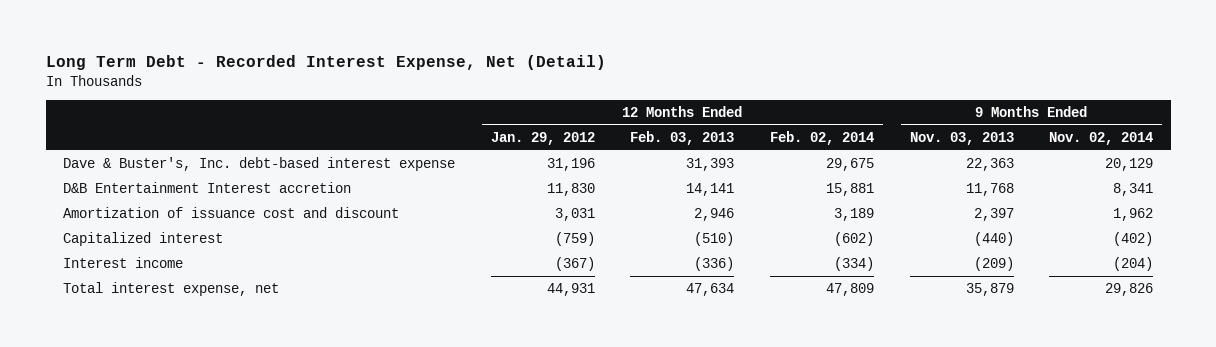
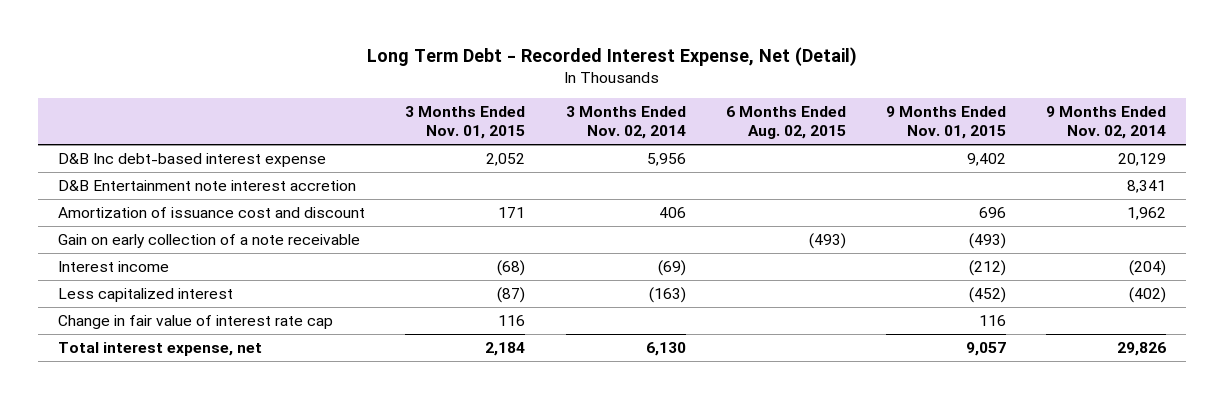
- | 12 Months Ended Jan. 29, 2012 | 12 Months Ended Feb. 03, 2013 | 12 Months Ended Feb. 02, 2014 | 9 Months Ended Nov. 03, 2013 | 9 Months Ended Nov. 02, 2014
+ | 3 Months Ended Nov. 01, 2015 | 3 Months Ended Nov. 02, 2014 | 6 Months Ended Aug. 02, 2015 | 9 Months Ended Nov. 01, 2015 | 9 Months Ended Nov. 02, 2014
- Dave & Buster's, Inc. debt-based interest expense | 31,196 | 31,393 | 29,675 | 22,363 | 20,129
- D&B Entertainment Interest accretion | 11,830 | 14,141 | 15,881 | 11,768 | 8,341
+ D&B Inc debt-based interest expense | 2,052 | 5,956 | | 9,402 | 20,129
+ D&B Entertainment note interest accretion | | | | | 8,341
- Capitalized interest | (759) | (510) | (602) | (440) | (402)
+ Gain on early collection of a note receivable | | | (493) | (493) |
+ Less capitalized interest | (87) | (163) | | (452) | (402)
+ Change in fair value of interest rate cap | 116 | | | 116 |

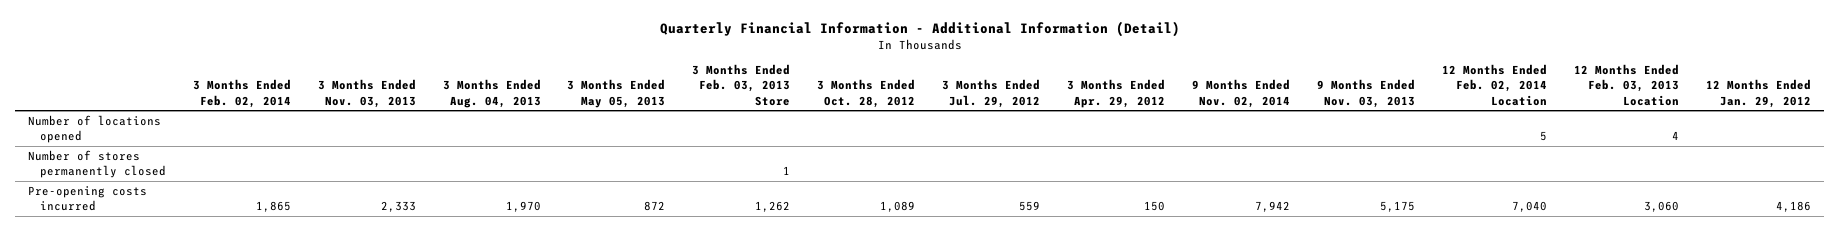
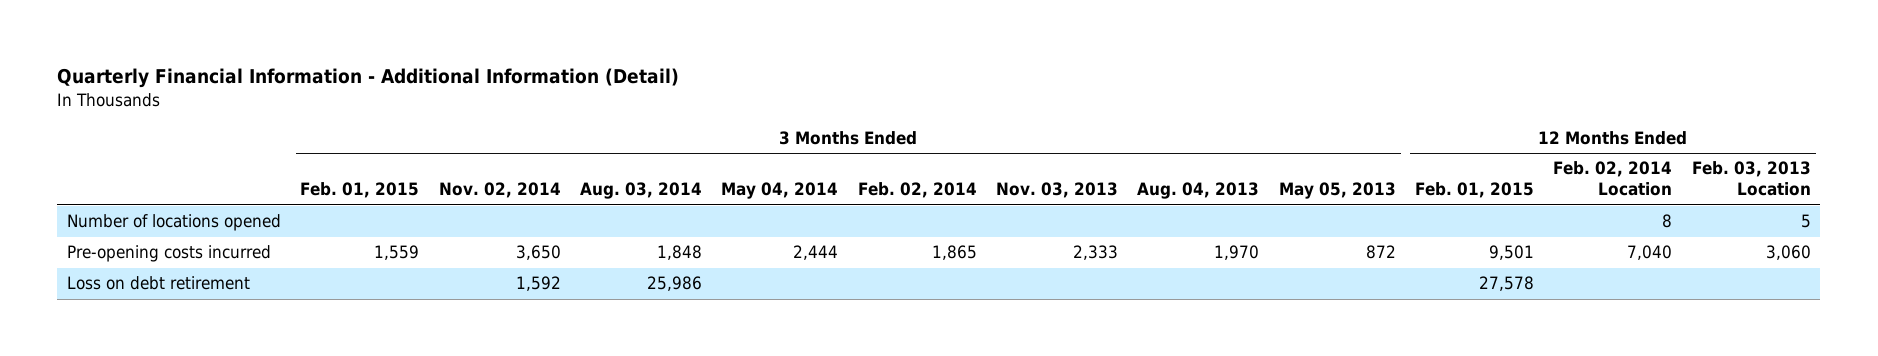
- | 3 Months Ended Feb. 02, 2014 | 3 Months Ended Nov. 03, 2013 | 3 Months Ended Aug. 04, 2013 | 3 Months Ended May 05, 2013 | 3 Months Ended Feb. 03, 2013 Store | 3 Months Ended Oct. 28, 2012 | 3 Months Ended Jul. 29, 2012 | 3 Months Ended Apr. 29, 2012 | 9 Months Ended Nov. 02, 2014 | 9 Months Ended Nov. 03, 2013 | 12 Months Ended Feb. 02, 2014 Location | 12 Months Ended Feb. 03, 2013 Location | 12 Months Ended Jan. 29, 2012
+ | 3 Months Ended Feb. 01, 2015 | 3 Months Ended Nov. 02, 2014 | 3 Months Ended Aug. 03, 2014 | 3 Months Ended May 04, 2014 | 3 Months Ended Feb. 02, 2014 | 3 Months Ended Nov. 03, 2013 | 3 Months Ended Aug. 04, 2013 | 3 Months Ended May 05, 2013 | 12 Months Ended Feb. 01, 2015 | 12 Months Ended Feb. 02, 2014 Location | 12 Months Ended Feb. 03, 2013 Location
- Number of locations opened | | | | | | | | | | | 5 | 4 |
- Number of stores permanently closed | | | | | 1 | | | | | | | |
+ Number of locations opened | | | | | | | | | | 8 | 5
+ Loss on debt retirement | | 1,592 | 25,986 | | | | | | 27,578 | |

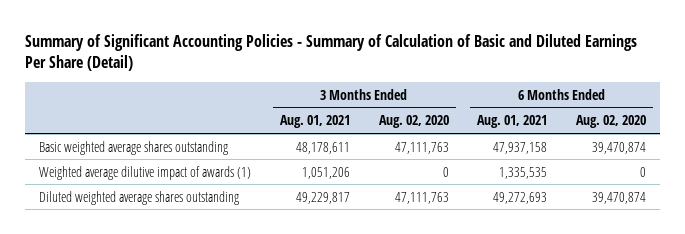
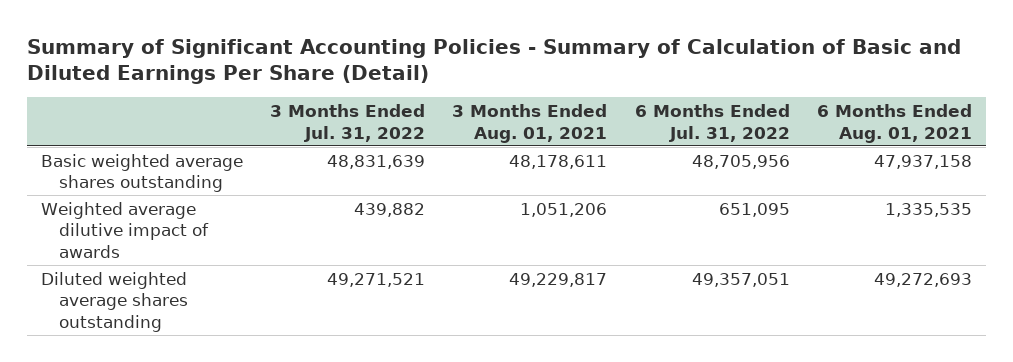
- | 3 Months Ended Aug. 01, 2021 | 3 Months Ended Aug. 02, 2020 | 6 Months Ended Aug. 01, 2021 | 6 Months Ended Aug. 02, 2020
+ | 3 Months Ended Jul. 31, 2022 | 3 Months Ended Aug. 01, 2021 | 6 Months Ended Jul. 31, 2022 | 6 Months Ended Aug. 01, 2021
- Weighted average dilutive impact of awards (1) | 1,051,206 | 0 | 1,335,535 | 0
+ Weighted average dilutive impact of awards | 439,882 | 1,051,206 | 651,095 | 1,335,535

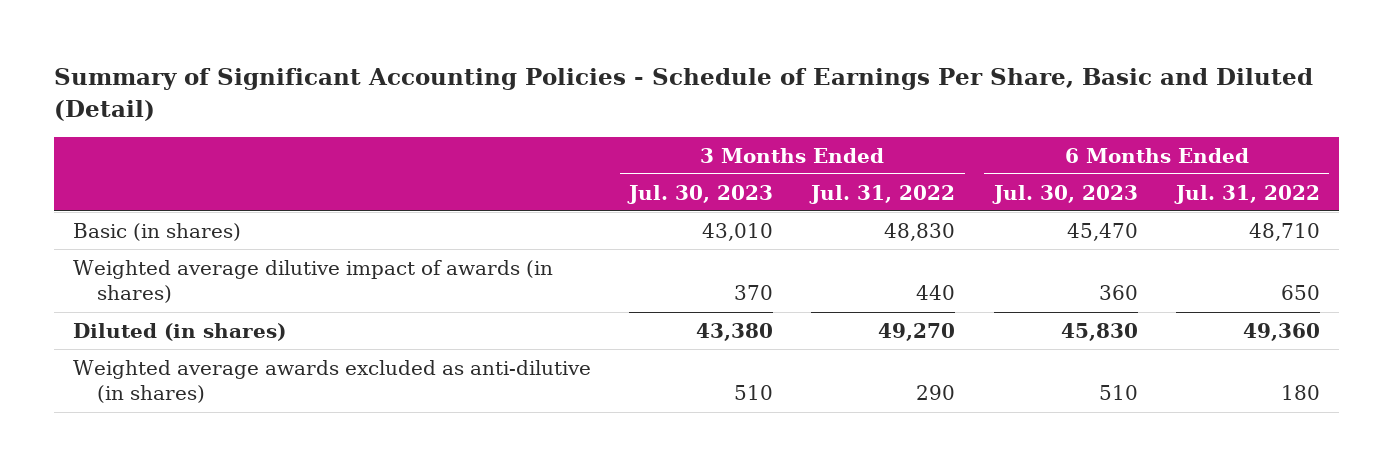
- Summary of Significant Accounting Policies - Summary of Calculation of Basic and Diluted Earnings Per Share (Detail)
+ Summary of Significant Accounting Policies - Schedule of Earnings Per Share, Basic and Diluted (Detail)
- | 3 Months Ended Jul. 31, 2022 | 3 Months Ended Aug. 01, 2021 | 6 Months Ended Jul. 31, 2022 | 6 Months Ended Aug. 01, 2021
+ | 3 Months Ended Jul. 30, 2023 | 3 Months Ended Jul. 31, 2022 | 6 Months Ended Jul. 30, 2023 | 6 Months Ended Jul. 31, 2022
- Basic weighted average shares outstanding | 48,831,639 | 48,178,611 | 48,705,956 | 47,937,158
- Weighted average dilutive impact of awards | 439,882 | 1,051,206 | 651,095 | 1,335,535
- Diluted weighted average shares outstanding | 49,271,521 | 49,229,817 | 49,357,051 | 49,272,693
+ Basic (in shares) | 43,010 | 48,830 | 45,470 | 48,710
+ Weighted average dilutive impact of awards (in shares) | 370 | 440 | 360 | 650
+ Diluted (in shares) | 43,380 | 49,270 | 45,830 | 49,360
+ Weighted average awards excluded as anti-dilutive (in shares) | 510 | 290 | 510 | 180

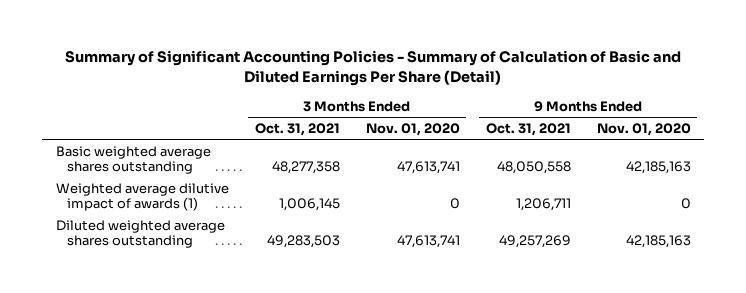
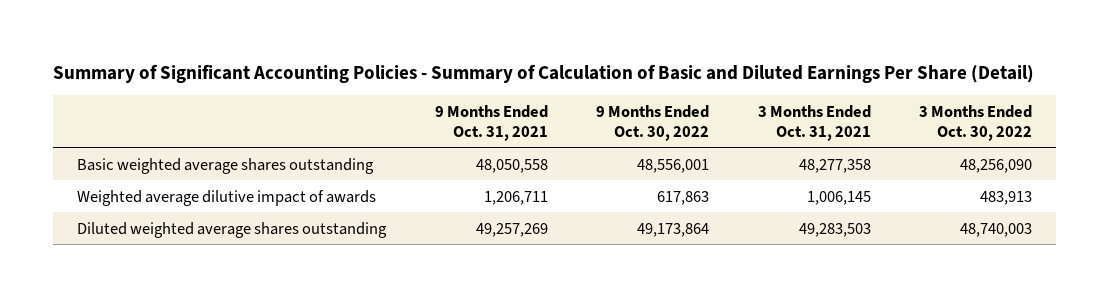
- | 3 Months Ended Oct. 31, 2021 | 3 Months Ended Nov. 01, 2020 | 9 Months Ended Oct. 31, 2021 | 9 Months Ended Nov. 01, 2020
+ | 9 Months Ended Oct. 31, 2021 | 9 Months Ended Oct. 30, 2022 | 3 Months Ended Oct. 31, 2021 | 3 Months Ended Oct. 30, 2022
- Weighted average dilutive impact of awards (1) | 1,006,145 | 0 | 1,206,711 | 0
+ Weighted average dilutive impact of awards | 1,206,711 | 617,863 | 1,006,145 | 483,913

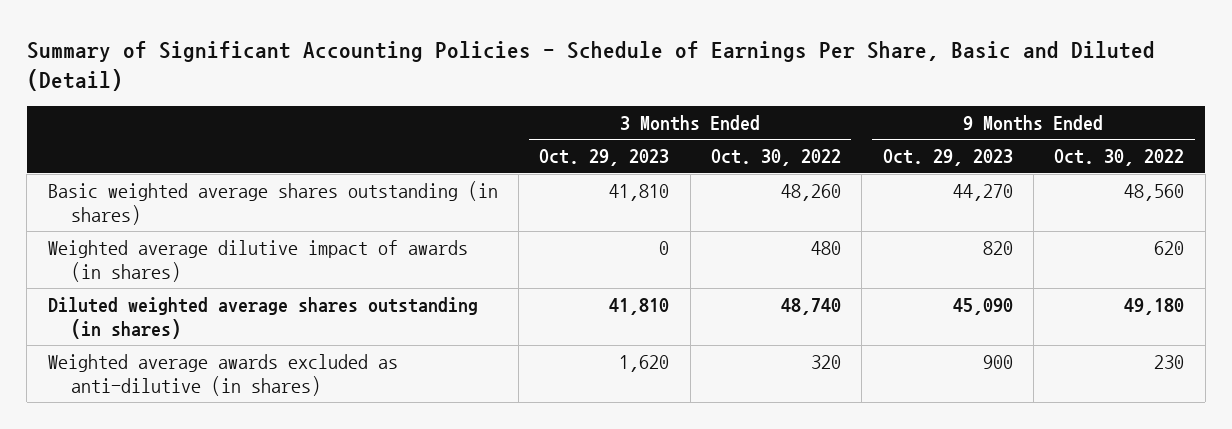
- Summary of Significant Accounting Policies - Summary of Calculation of Basic and Diluted Earnings Per Share (Detail)
+ Summary of Significant Accounting Policies - Schedule of Earnings Per Share, Basic and Diluted (Detail)
- | 9 Months Ended Oct. 31, 2021 | 9 Months Ended Oct. 30, 2022 | 3 Months Ended Oct. 31, 2021 | 3 Months Ended Oct. 30, 2022
+ | 3 Months Ended Oct. 29, 2023 | 3 Months Ended Oct. 30, 2022 | 9 Months Ended Oct. 29, 2023 | 9 Months Ended Oct. 30, 2022
- Basic weighted average shares outstanding | 48,050,558 | 48,556,001 | 48,277,358 | 48,256,090
- Weighted average dilutive impact of awards | 1,206,711 | 617,863 | 1,006,145 | 483,913
- Diluted weighted average shares outstanding | 49,257,269 | 49,173,864 | 49,283,503 | 48,740,003
+ Basic weighted average shares outstanding (in shares) | 41,810 | 48,260 | 44,270 | 48,560
+ Weighted average dilutive impact of awards (in shares) | 0 | 480 | 820 | 620
+ Diluted weighted average shares outstanding (in shares) | 41,810 | 48,740 | 45,090 | 49,180
+ Weighted average awards excluded as anti-dilutive (in shares) | 1,620 | 320 | 900 | 230

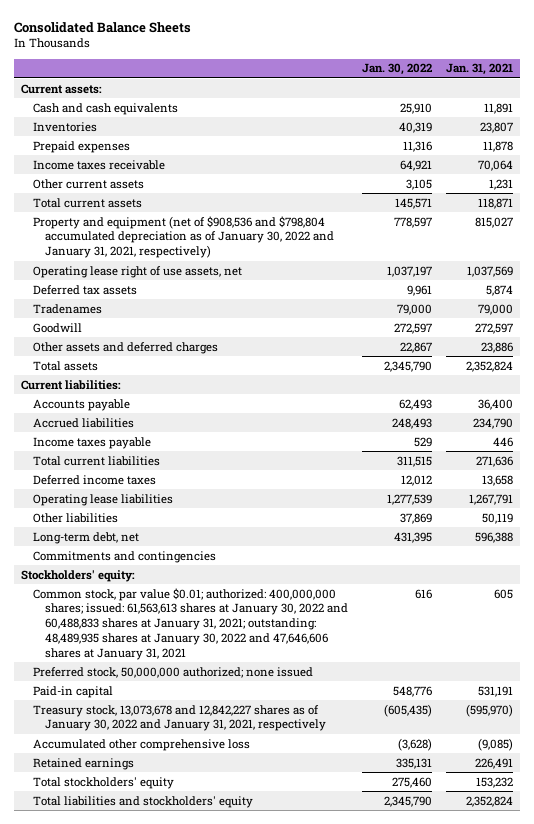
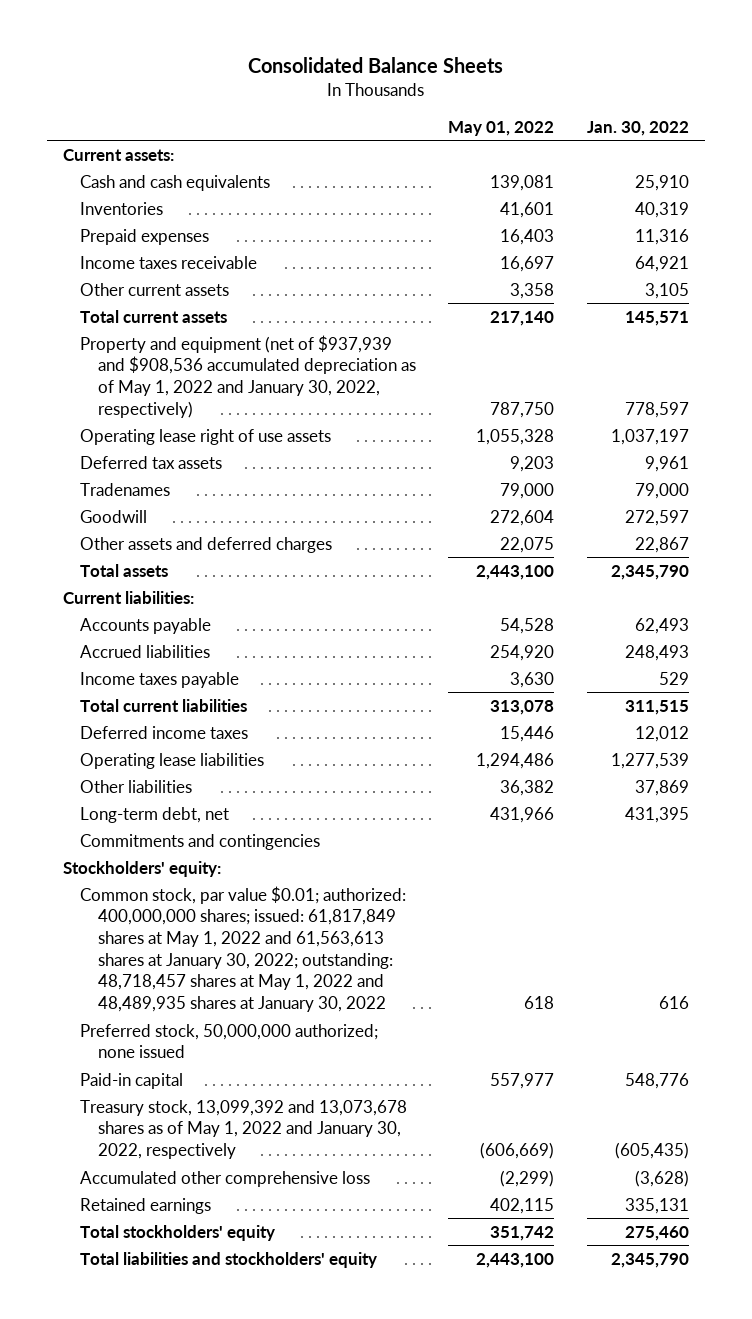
- | Jan. 30, 2022 | Jan. 31, 2021
+ | May 01, 2022 | Jan. 30, 2022
- Property and equipment (net of $908,536 and $798,804 accumulated depreciation as of January 30, 2022 and January 31, 2021, respectively) | 778,597 | 815,027
- Operating lease right of use assets, net | 1,037,197 | 1,037,569
+ Property and equipment (net of $937,939 and $908,536 accumulated depreciation as of May 1, 2022 and January 30, 2022, respectively) | 787,750 | 778,597
+ Operating lease right of use assets | 1,055,328 | 1,037,197
- Common stock, par value $0.01; authorized: 400,000,000 shares; issued: 61,563,613 shares at January 30, 2022 and 60,488,833 shares at January 31, 2021; outstanding: 48,489,935 shares at January 30, 2022 and 47,646,606 shares at January 31, 2021 | 616 | 605
+ Common stock, par value $0.01; authorized: 400,000,000 shares; issued: 61,817,849 shares at May 1, 2022 and 61,563,613 shares at January 30, 2022; outstanding: 48,718,457 shares at May 1, 2022 and 48,489,935 shares at January 30, 2022 | 618 | 616
- Treasury stock, 13,073,678 and 12,842,227 shares as of January 30, 2022 and January 31, 2021, respectively | (605,435) | (595,970)
+ Treasury stock, 13,099,392 and 13,073,678 shares as of May 1, 2022 and January 30, 2022, respectively | (606,669) | (605,435)

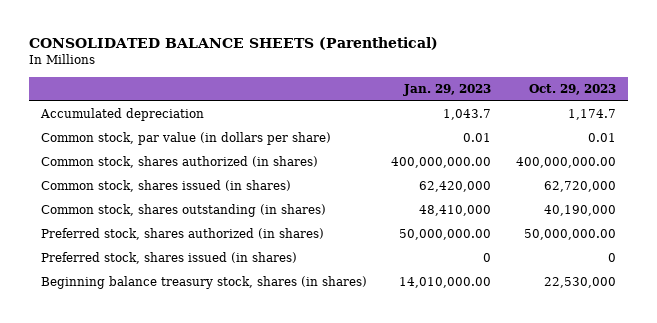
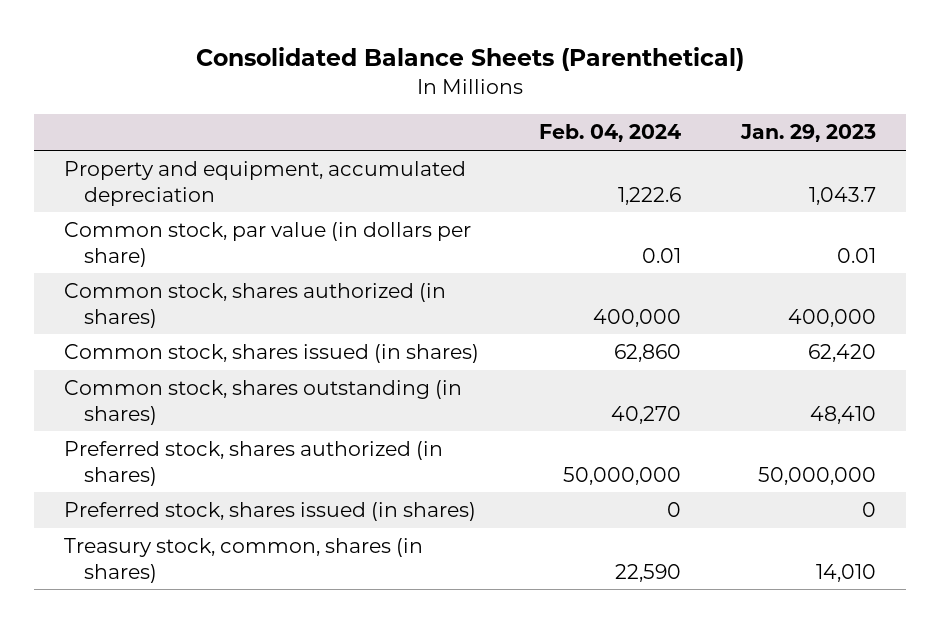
- CONSOLIDATED BALANCE SHEETS (Parenthetical)
+ Consolidated Balance Sheets (Parenthetical)
- | Jan. 29, 2023 | Oct. 29, 2023
+ | Feb. 04, 2024 | Jan. 29, 2023
- Accumulated depreciation | 1,043.7 | 1,174.7
+ Property and equipment, accumulated depreciation | 1,222.6 | 1,043.7
- Common stock, shares authorized (in shares) | 400,000,000.00 | 400,000,000.00
- Common stock, shares issued (in shares) | 62,420,000 | 62,720,000
- Common stock, shares outstanding (in shares) | 48,410,000 | 40,190,000
- Preferred stock, shares authorized (in shares) | 50,000,000.00 | 50,000,000.00
+ Common stock, shares authorized (in shares) | 400,000 | 400,000
+ Common stock, shares issued (in shares) | 62,860 | 62,420
+ Common stock, shares outstanding (in shares) | 40,270 | 48,410
+ Preferred stock, shares authorized (in shares) | 50,000,000 | 50,000,000
- Beginning balance treasury stock, shares (in shares) | 14,010,000.00 | 22,530,000
+ Treasury stock, common, shares (in shares) | 22,590 | 14,010

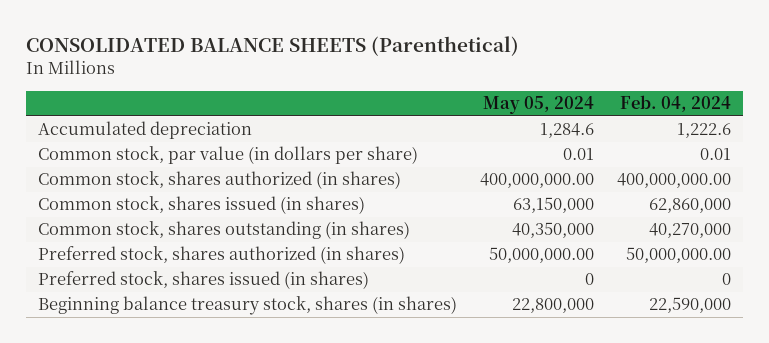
- Consolidated Balance Sheets (Parenthetical)
+ CONSOLIDATED BALANCE SHEETS (Parenthetical)
- | Feb. 04, 2024 | Jan. 29, 2023
+ | May 05, 2024 | Feb. 04, 2024
- Property and equipment, accumulated depreciation | 1,222.6 | 1,043.7
+ Accumulated depreciation | 1,284.6 | 1,222.6
- Common stock, shares authorized (in shares) | 400,000 | 400,000
- Common stock, shares issued (in shares) | 62,860 | 62,420
- Common stock, shares outstanding (in shares) | 40,270 | 48,410
- Preferred stock, shares authorized (in shares) | 50,000,000 | 50,000,000
+ Common stock, shares authorized (in shares) | 400,000,000.00 | 400,000,000.00
+ Common stock, shares issued (in shares) | 63,150,000 | 62,860,000
+ Common stock, shares outstanding (in shares) | 40,350,000 | 40,270,000
+ Preferred stock, shares authorized (in shares) | 50,000,000.00 | 50,000,000.00
- Treasury stock, common, shares (in shares) | 22,590 | 14,010
+ Beginning balance treasury stock, shares (in shares) | 22,800,000 | 22,590,000

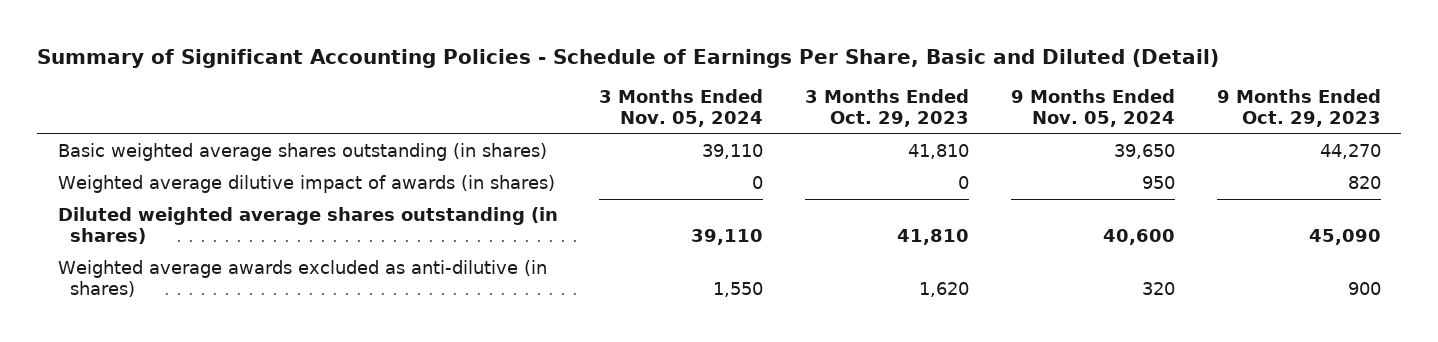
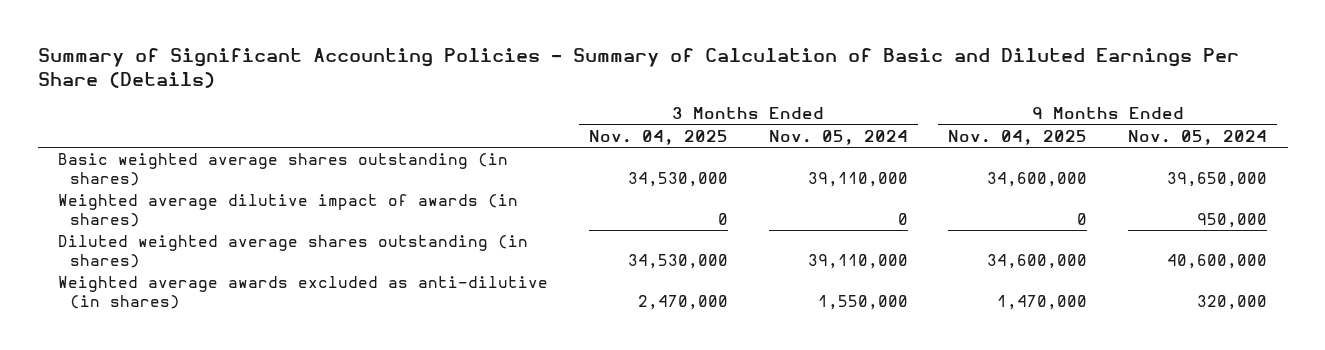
- Summary of Significant Accounting Policies - Schedule of Earnings Per Share, Basic and Diluted (Detail)
+ Summary of Significant Accounting Policies - Summary of Calculation of Basic and Diluted Earnings Per Share (Details)
- | 3 Months Ended Nov. 05, 2024 | 3 Months Ended Oct. 29, 2023 | 9 Months Ended Nov. 05, 2024 | 9 Months Ended Oct. 29, 2023
+ | 3 Months Ended Nov. 04, 2025 | 3 Months Ended Nov. 05, 2024 | 9 Months Ended Nov. 04, 2025 | 9 Months Ended Nov. 05, 2024
- Basic weighted average shares outstanding (in shares) | 39,110 | 41,810 | 39,650 | 44,270
- Weighted average dilutive impact of awards (in shares) | 0 | 0 | 950 | 820
- Diluted weighted average shares outstanding (in shares) | 39,110 | 41,810 | 40,600 | 45,090
- Weighted average awards excluded as anti-dilutive (in shares) | 1,550 | 1,620 | 320 | 900
+ Basic weighted average shares outstanding (in shares) | 34,530,000 | 39,110,000 | 34,600,000 | 39,650,000
+ Weighted average dilutive impact of awards (in shares) | 0 | 0 | 0 | 950,000
+ Diluted weighted average shares outstanding (in shares) | 34,530,000 | 39,110,000 | 34,600,000 | 40,600,000
+ Weighted average awards excluded as anti-dilutive (in shares) | 2,470,000 | 1,550,000 | 1,470,000 | 320,000

